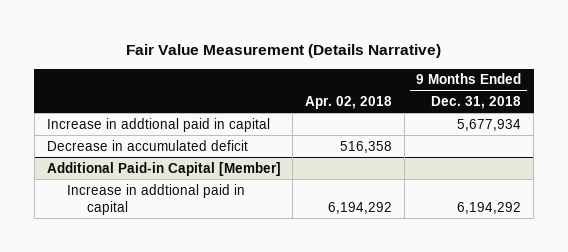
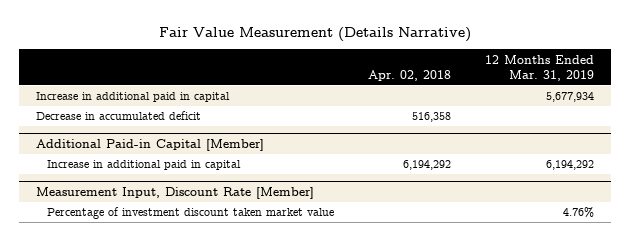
- | Apr. 02, 2018 | 9 Months Ended Dec. 31, 2018
+ | Apr. 02, 2018 | 12 Months Ended Mar. 31, 2019
- Increase in addtional paid in capital | | 5,677,934
+ Increase in additional paid in capital | | 5,677,934
@ Additional Paid-in Capital [Member]
- Increase in addtional paid in capital | 6,194,292 | 6,194,292
+ Increase in additional paid in capital | 6,194,292 | 6,194,292
+ Measurement Input, Discount Rate [Member]
+ Percentage of investment discount taken market value | | 4.76%

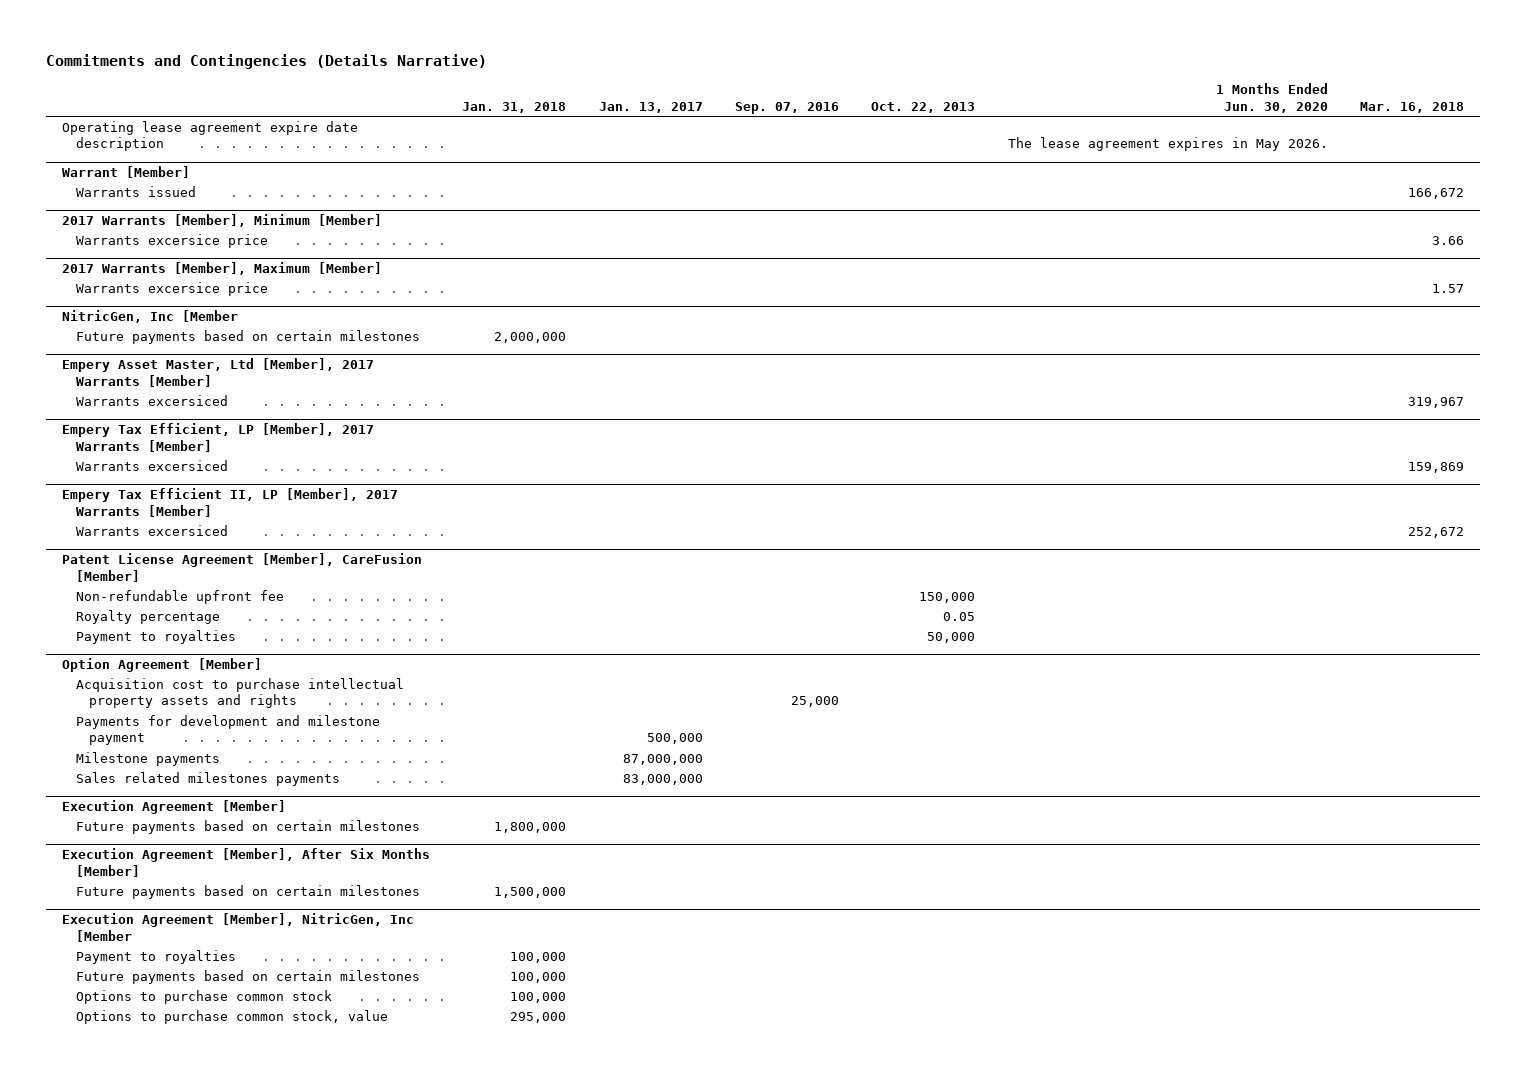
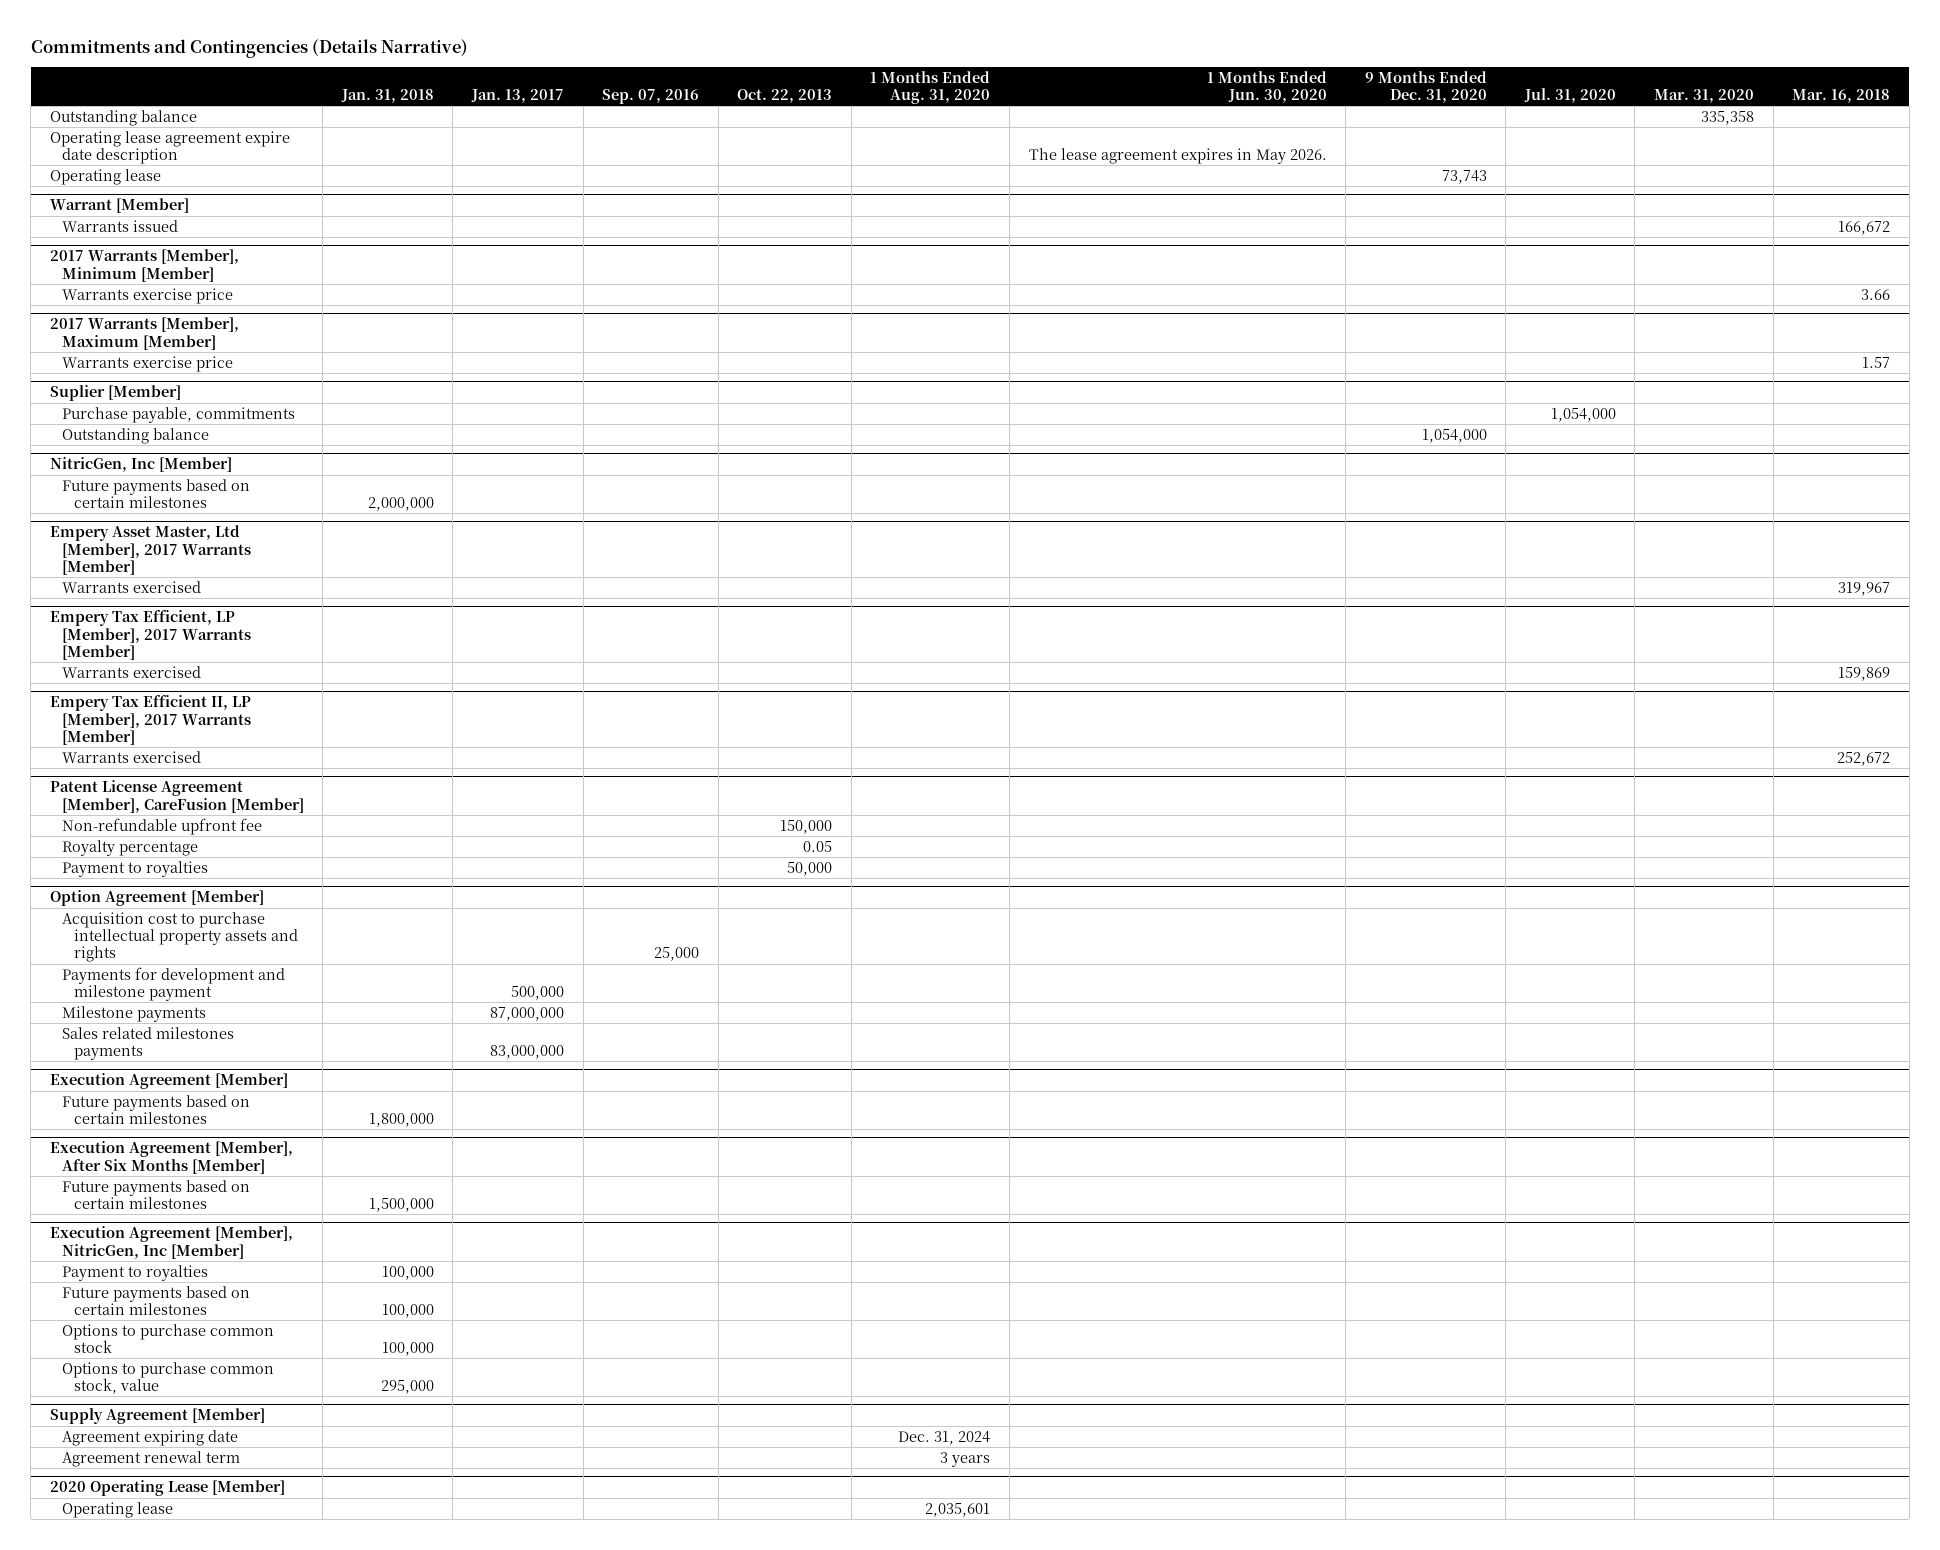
- | Jan. 31, 2018 | Jan. 13, 2017 | Sep. 07, 2016 | Oct. 22, 2013 | 1 Months Ended Jun. 30, 2020 | Mar. 16, 2018
+ | Jan. 31, 2018 | Jan. 13, 2017 | Sep. 07, 2016 | Oct. 22, 2013 | 1 Months Ended Aug. 31, 2020 | 1 Months Ended Jun. 30, 2020 | 9 Months Ended Dec. 31, 2020 | Jul. 31, 2020 | Mar. 31, 2020 | Mar. 16, 2018
+ Outstanding balance | | | | | | | | | 335,358 |
+ Operating lease | | | | | | | 73,743 | | |
@ 2017 Warrants [Member], Minimum [Member]
- Warrants excersice price | | | | | | 3.66
+ Warrants exercise price | | | | | | | | | | 3.66
@ 2017 Warrants [Member], Maximum [Member]
- Warrants excersice price | | | | | | 1.57
- NitricGen, Inc [Member
@ 2017 Warrants [Member], Maximum [Member]
+ Warrants exercise price | | | | | | | | | | 1.57
+ Suplier [Member]
+ Purchase payable, commitments | | | | | | | | 1,054,000 | |
+ Outstanding balance | | | | | | | 1,054,000 | | |
+ NitricGen, Inc [Member]
@ Empery Asset Master, Ltd [Member], 2017 Warrants [Member]
- Warrants excersiced | | | | | | 319,967
+ Warrants exercised | | | | | | | | | | 319,967
@ Empery Tax Efficient, LP [Member], 2017 Warrants [Member]
- Warrants excersiced | | | | | | 159,869
+ Warrants exercised | | | | | | | | | | 159,869
@ Empery Tax Efficient II, LP [Member], 2017 Warrants [Member]
- Warrants excersiced | | | | | | 252,672
+ Warrants exercised | | | | | | | | | | 252,672
- Execution Agreement [Member], NitricGen, Inc [Member
+ Execution Agreement [Member], NitricGen, Inc [Member]
+ Supply Agreement [Member]
+ Agreement expiring date | | | | | Dec. 31, 2024 | | | | |
+ Agreement renewal term | | | | | 3 years | | | | |
+ 2020 Operating Lease [Member]
+ Operating lease | | | | | 2,035,601 | | | | |

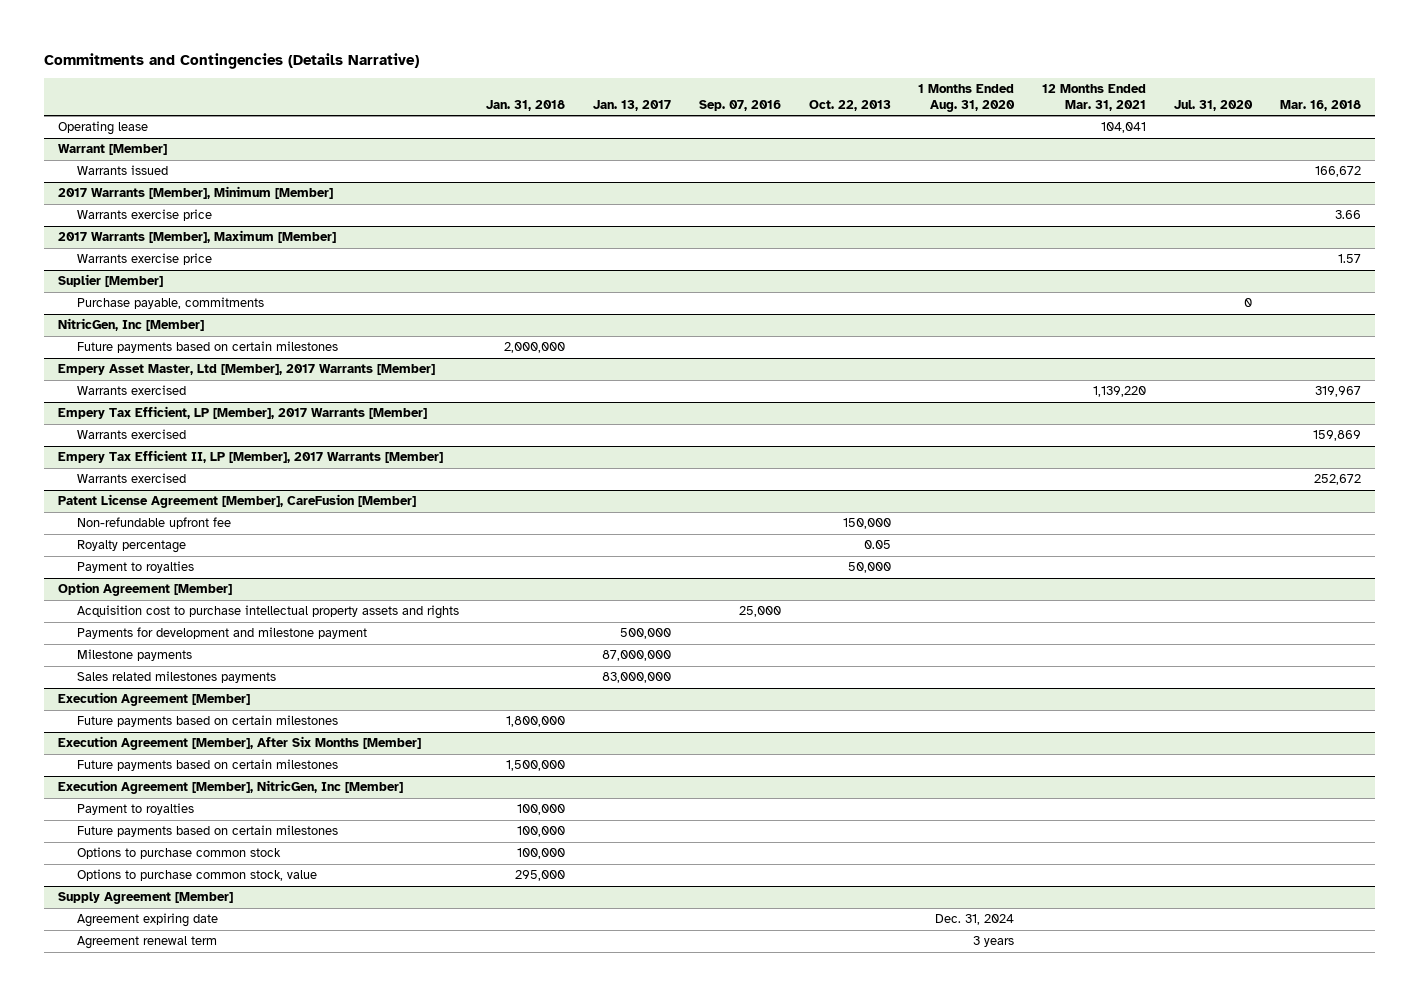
- | Jan. 31, 2018 | Jan. 13, 2017 | Sep. 07, 2016 | Oct. 22, 2013 | 1 Months Ended Aug. 31, 2020 | 1 Months Ended Jun. 30, 2020 | 9 Months Ended Dec. 31, 2020 | Jul. 31, 2020 | Mar. 31, 2020 | Mar. 16, 2018
+ | Jan. 31, 2018 | Jan. 13, 2017 | Sep. 07, 2016 | Oct. 22, 2013 | 1 Months Ended Aug. 31, 2020 | 12 Months Ended Mar. 31, 2021 | Jul. 31, 2020 | Mar. 16, 2018
- Outstanding balance | | | | | | | | | 335,358 |
- Operating lease agreement expire date description | | | | | | The lease agreement expires in May 2026. | | | |
@ Suplier [Member]
- Purchase payable, commitments | | | | | | | | 1,054,000 | |
- Outstanding balance | | | | | | | 1,054,000 | | |
+ Purchase payable, commitments | | | | | | | 0 |
- 2020 Operating Lease [Member]
- Operating lease | | | | | 2,035,601 | | | | |

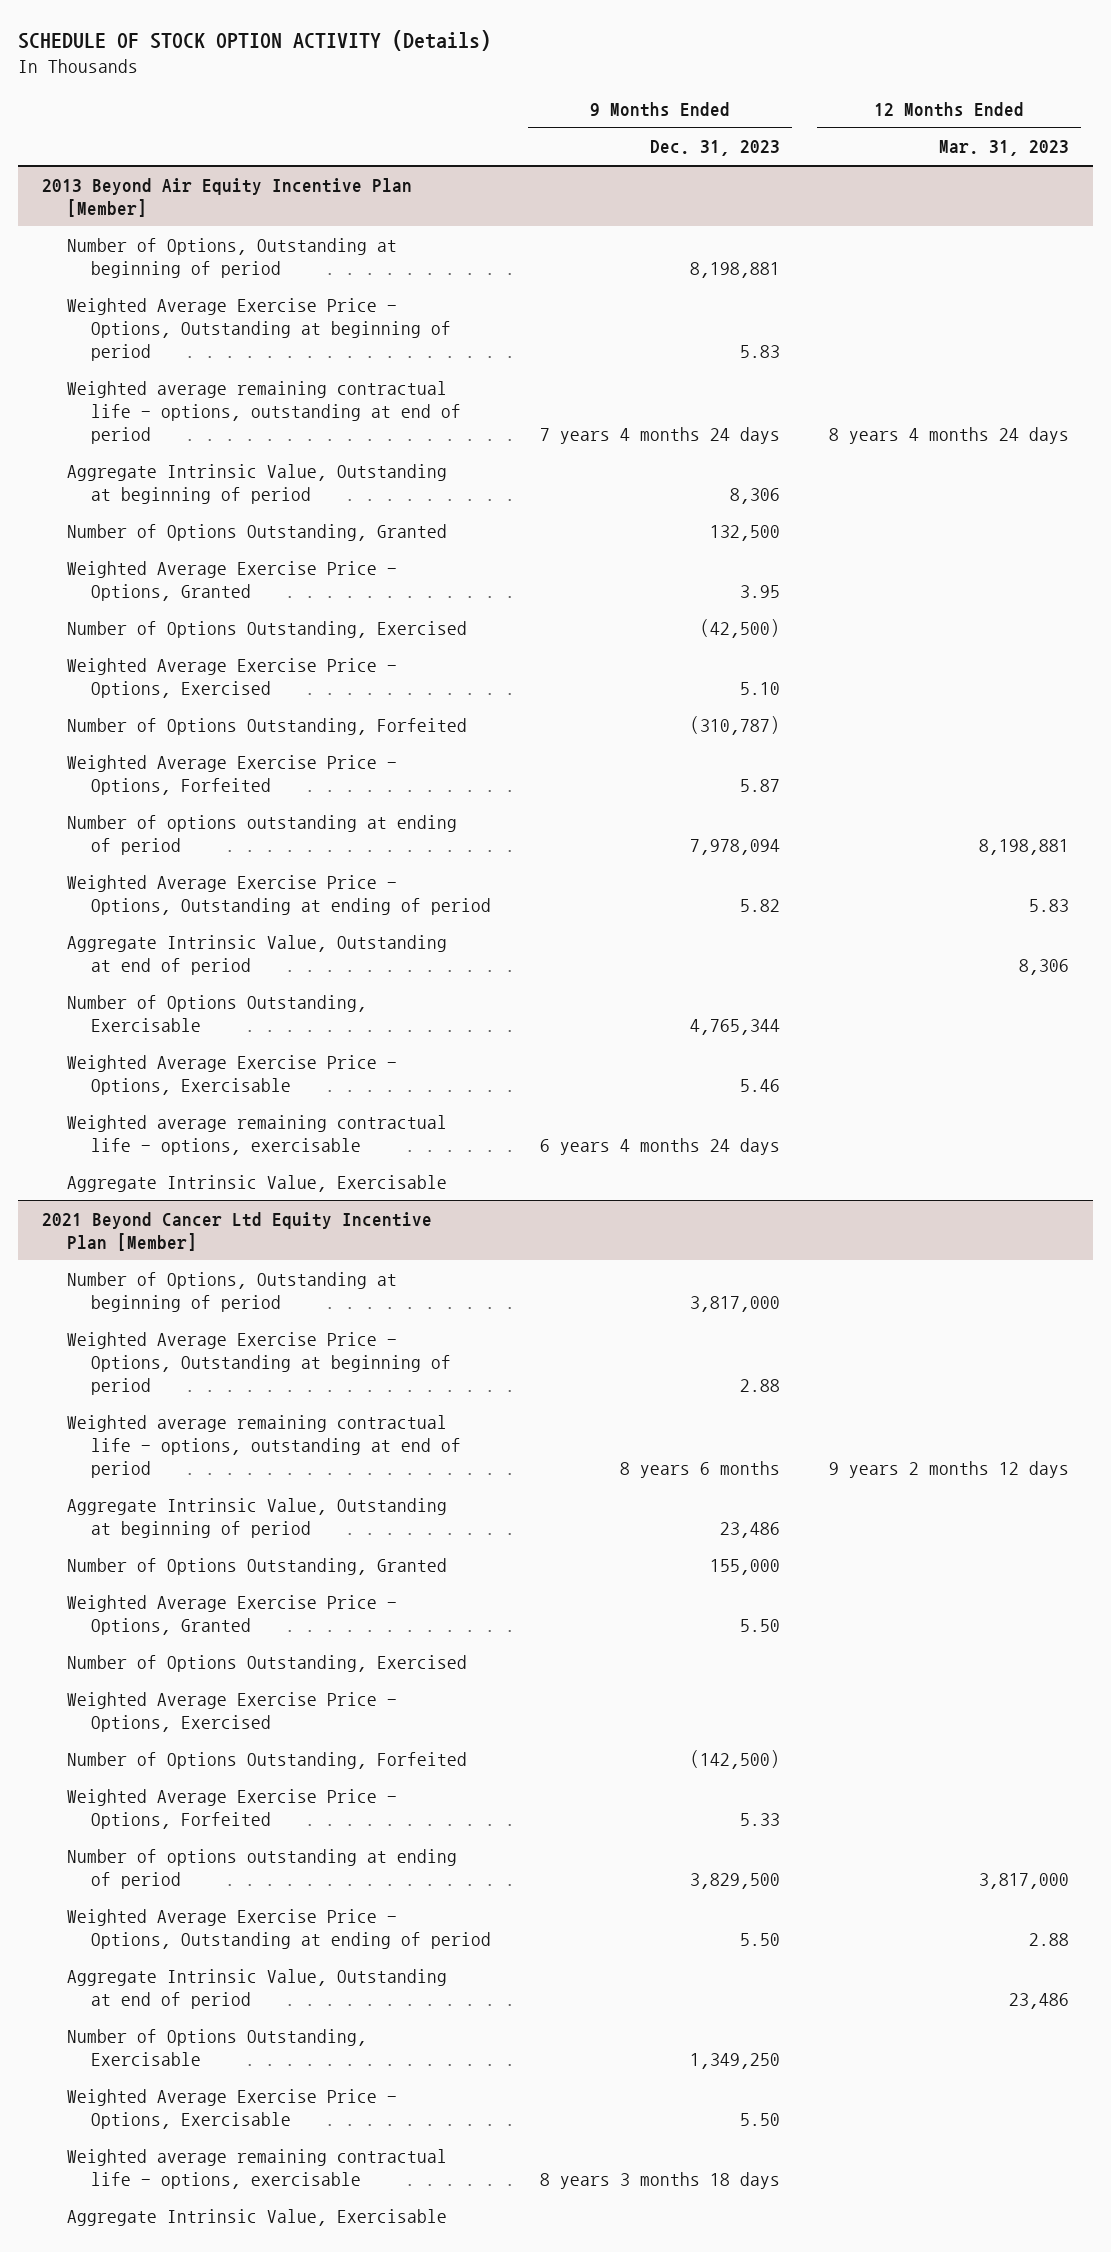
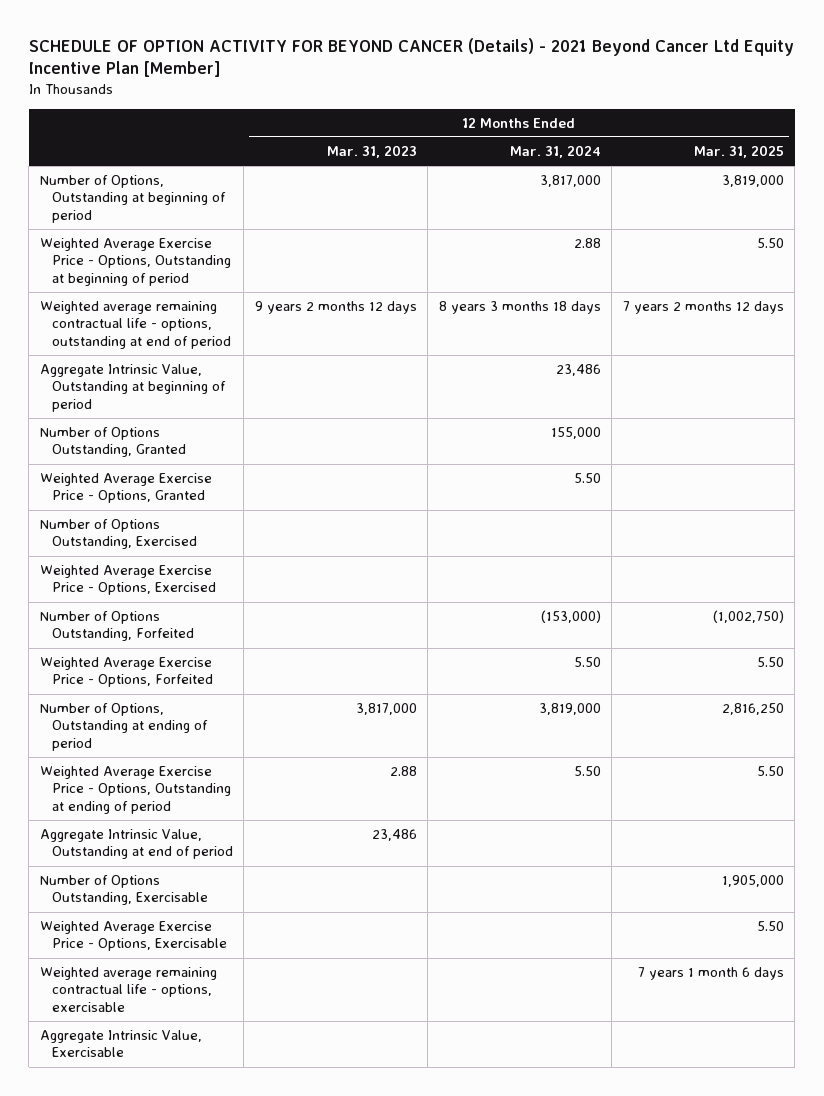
- SCHEDULE OF STOCK OPTION ACTIVITY (Details)
+ SCHEDULE OF OPTION ACTIVITY FOR BEYOND CANCER (Details) - 2021 Beyond Cancer Ltd Equity Incentive Plan [Member]
- | 9 Months Ended Dec. 31, 2023 | 12 Months Ended Mar. 31, 2023
+ | 12 Months Ended Mar. 31, 2023 | 12 Months Ended Mar. 31, 2024 | 12 Months Ended Mar. 31, 2025
- 2013 Beyond Air Equity Incentive Plan [Member]
- Number of Options, Outstanding at beginning of period | 8,198,881 |
- Weighted Average Exercise Price - Options, Outstanding at beginning of period | 5.83 |
- Weighted average remaining contractual life - options, outstanding at end of period | 7 years 4 months 24 days | 8 years 4 months 24 days
- Aggregate Intrinsic Value, Outstanding at beginning of period | 8,306 |
- Number of Options Outstanding, Granted | 132,500 |
- Weighted Average Exercise Price - Options, Granted | 3.95 |
- Number of Options Outstanding, Exercised | (42,500) |
- Weighted Average Exercise Price - Options, Exercised | 5.10 |
- Number of Options Outstanding, Forfeited | (310,787) |
- Weighted Average Exercise Price - Options, Forfeited | 5.87 |
- Number of options outstanding at ending of period | 7,978,094 | 8,198,881
- Weighted Average Exercise Price - Options, Outstanding at ending of period | 5.82 | 5.83
- Aggregate Intrinsic Value, Outstanding at end of period | | 8,306
- Number of Options Outstanding, Exercisable | 4,765,344 |
- Weighted Average Exercise Price - Options, Exercisable | 5.46 |
- Weighted average remaining contractual life - options, exercisable | 6 years 4 months 24 days |
- Aggregate Intrinsic Value, Exercisable
- 2021 Beyond Cancer Ltd Equity Incentive Plan [Member]
- Number of options outstanding at ending of period | 3,829,500 | 3,817,000
+ Number of Options, Outstanding at ending of period | 3,817,000 | 3,819,000 | 2,816,250

